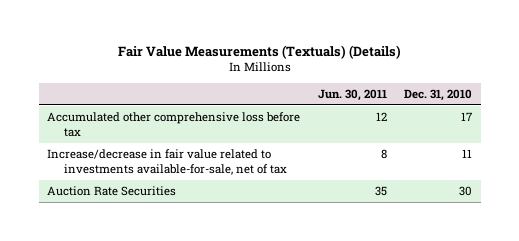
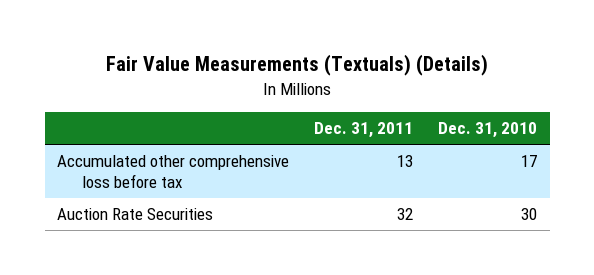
- | Jun. 30, 2011 | Dec. 31, 2010
+ | Dec. 31, 2011 | Dec. 31, 2010
- Increase/decrease in fair value related to investments available-for-sale, net of tax | 8 | 11

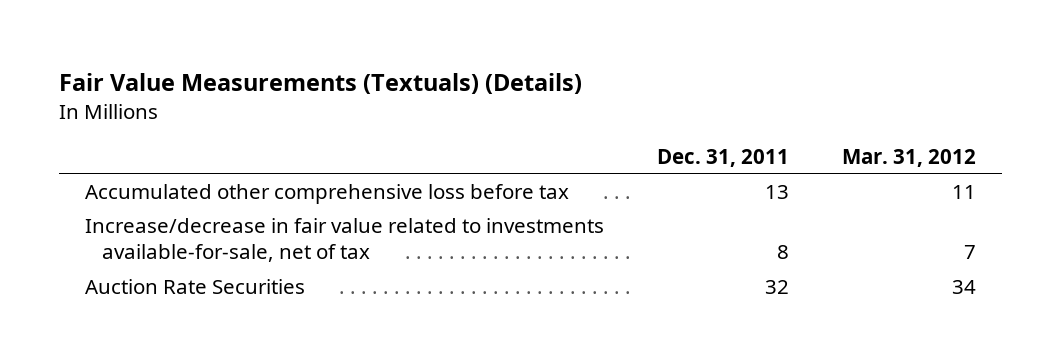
- | Dec. 31, 2011 | Dec. 31, 2010
+ | Dec. 31, 2011 | Mar. 31, 2012
+ Increase/decrease in fair value related to investments available-for-sale, net of tax | 8 | 7

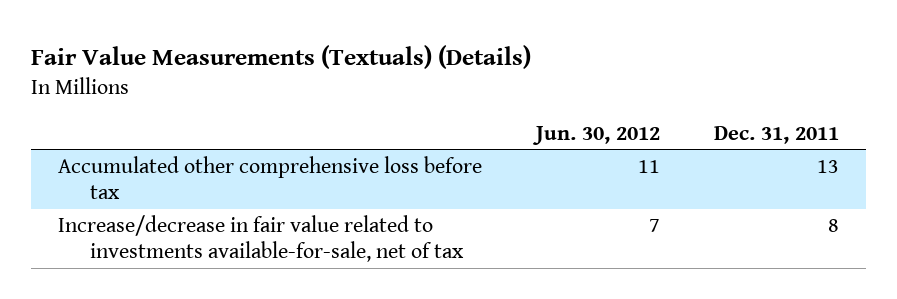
- | Dec. 31, 2011 | Mar. 31, 2012
+ | Jun. 30, 2012 | Dec. 31, 2011
- Auction Rate Securities | 32 | 34

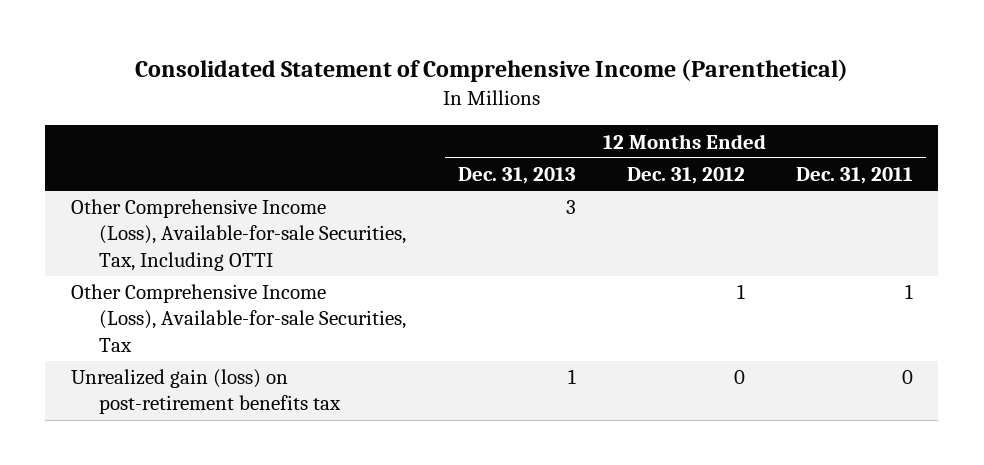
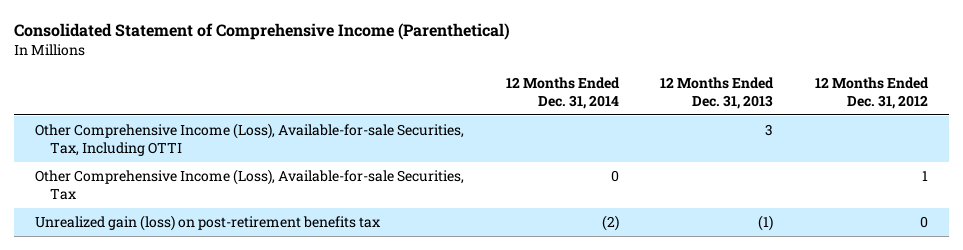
- | 12 Months Ended Dec. 31, 2013 | 12 Months Ended Dec. 31, 2012 | 12 Months Ended Dec. 31, 2011
+ | 12 Months Ended Dec. 31, 2014 | 12 Months Ended Dec. 31, 2013 | 12 Months Ended Dec. 31, 2012
- Unrealized gain (loss) on post-retirement benefits tax | 1 | 0 | 0
+ Unrealized gain (loss) on post-retirement benefits tax | (2) | (1) | 0

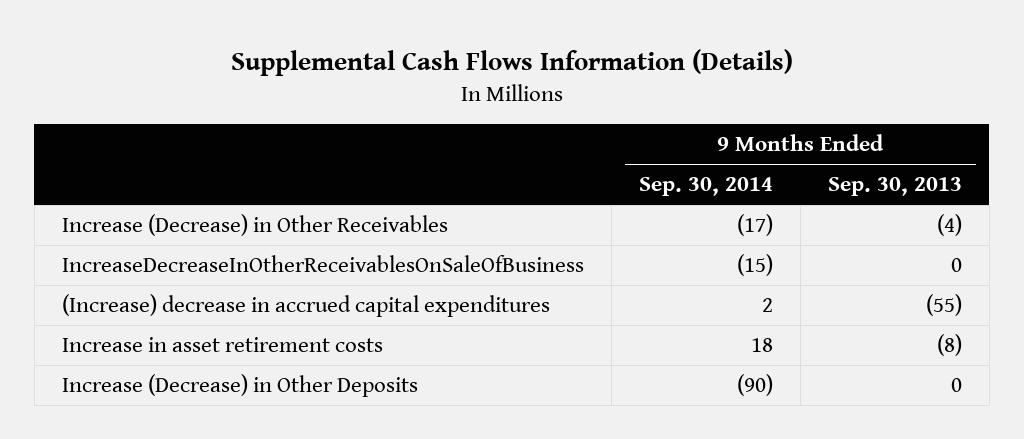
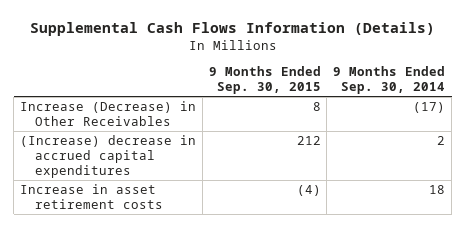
- | 9 Months Ended Sep. 30, 2014 | 9 Months Ended Sep. 30, 2013
+ | 9 Months Ended Sep. 30, 2015 | 9 Months Ended Sep. 30, 2014
- IncreaseDecreaseInOtherReceivablesOnSaleOfBusiness | (15) | 0
- Increase (Decrease) in Other Deposits | (90) | 0

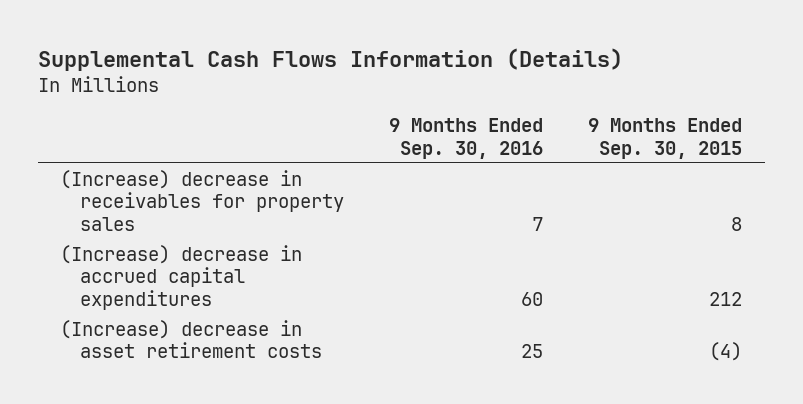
- | 9 Months Ended Sep. 30, 2015 | 9 Months Ended Sep. 30, 2014
+ | 9 Months Ended Sep. 30, 2016 | 9 Months Ended Sep. 30, 2015
- Increase (Decrease) in Other Receivables | 8 | (17)
+ (Increase) decrease in receivables for property sales | 7 | 8
- Increase in asset retirement costs | (4) | 18
+ (Increase) decrease in asset retirement costs | 25 | (4)

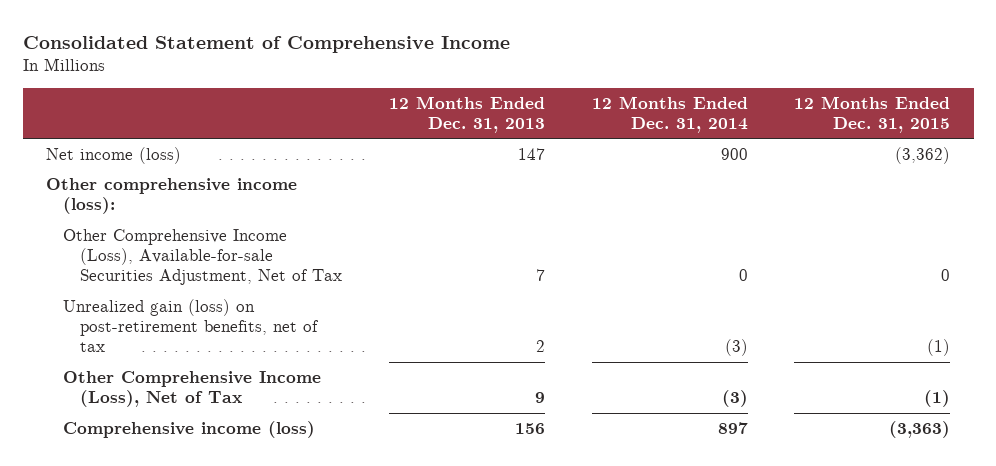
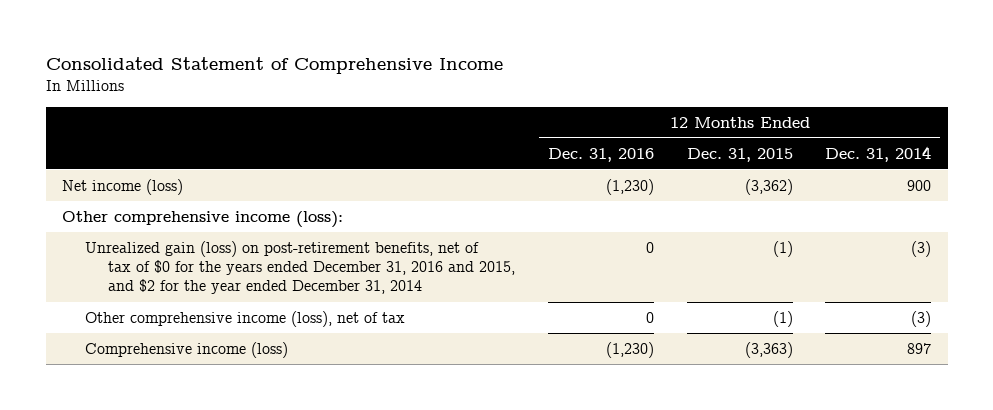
- | 12 Months Ended Dec. 31, 2013 | 12 Months Ended Dec. 31, 2014 | 12 Months Ended Dec. 31, 2015
+ | 12 Months Ended Dec. 31, 2016 | 12 Months Ended Dec. 31, 2015 | 12 Months Ended Dec. 31, 2014
- Other Comprehensive Income (Loss), Available-for-sale Securities Adjustment, Net of Tax | 7 | 0 | 0
- Unrealized gain (loss) on post-retirement benefits, net of tax | 2 | (3) | (1)
- Other Comprehensive Income (Loss), Net of Tax | 9 | (3) | (1)
+ Unrealized gain (loss) on post-retirement benefits, net of tax of $0 for the years ended December 31, 2016 and 2015, and $2 for the year ended December 31, 2014 | 0 | (1) | (3)
+ Other comprehensive income (loss), net of tax | 0 | (1) | (3)

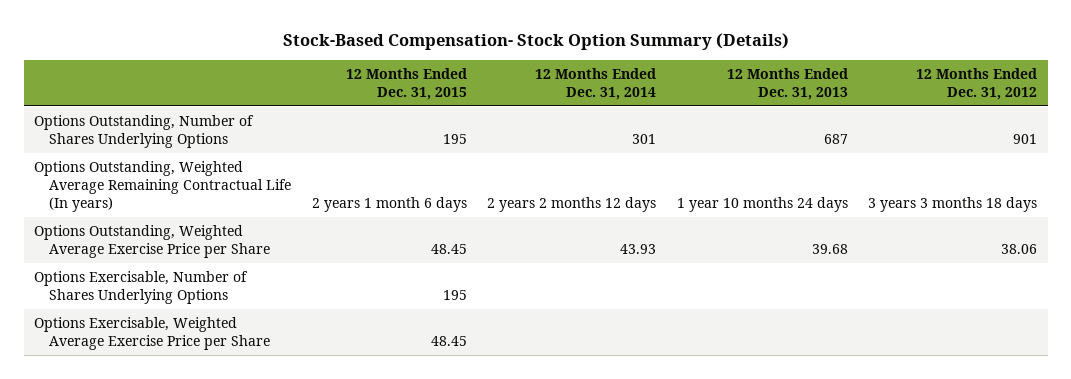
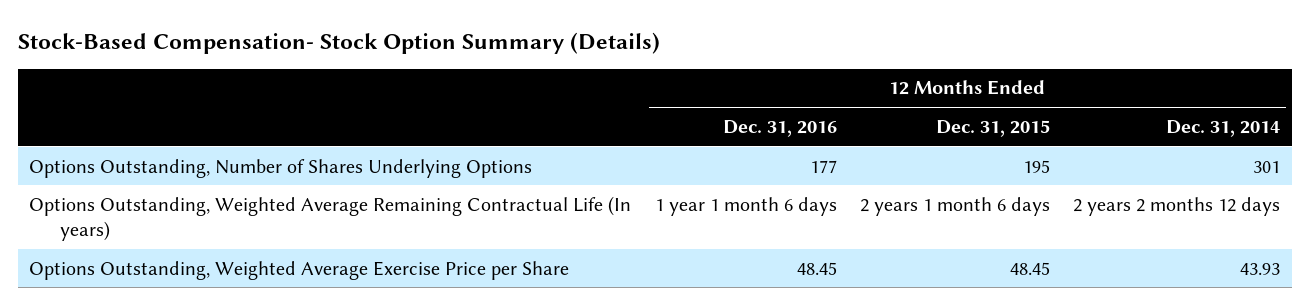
- | 12 Months Ended Dec. 31, 2015 | 12 Months Ended Dec. 31, 2014 | 12 Months Ended Dec. 31, 2013 | 12 Months Ended Dec. 31, 2012
+ | 12 Months Ended Dec. 31, 2016 | 12 Months Ended Dec. 31, 2015 | 12 Months Ended Dec. 31, 2014
- Options Exercisable, Number of Shares Underlying Options | 195 | | |
- Options Exercisable, Weighted Average Exercise Price per Share | 48.45 | | |

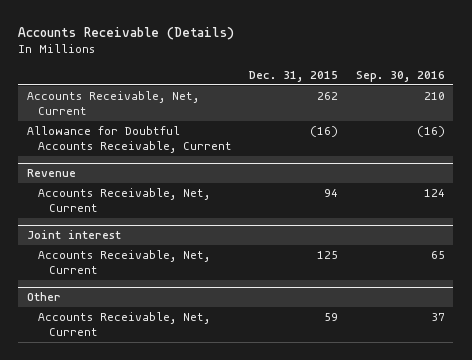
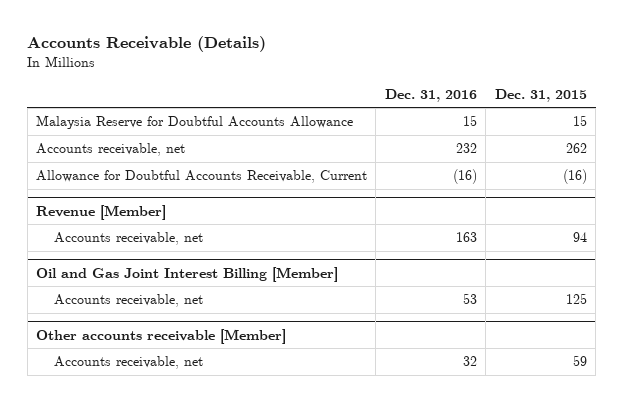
- | Dec. 31, 2015 | Sep. 30, 2016
+ | Dec. 31, 2016 | Dec. 31, 2015
- Accounts Receivable, Net, Current | 262 | 210
+ Malaysia Reserve for Doubtful Accounts Allowance | 15 | 15
+ Accounts receivable, net | 232 | 262
- Revenue
- Accounts Receivable, Net, Current | 94 | 124
- Joint interest
- Accounts Receivable, Net, Current | 125 | 65
- Other
- Accounts Receivable, Net, Current | 59 | 37
+ Revenue [Member]
+ Accounts receivable, net | 163 | 94
+ Oil and Gas Joint Interest Billing [Member]
+ Accounts receivable, net | 53 | 125
+ Other accounts receivable [Member]
+ Accounts receivable, net | 32 | 59

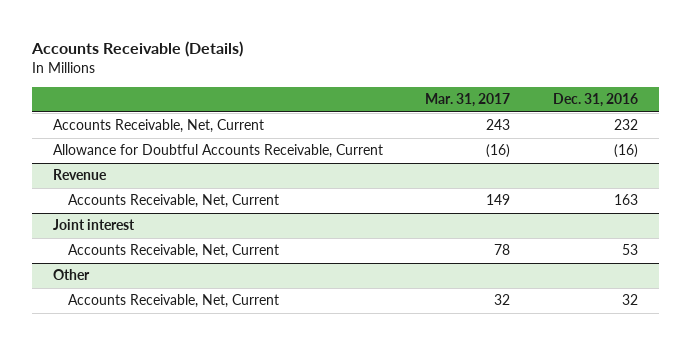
- | Dec. 31, 2016 | Dec. 31, 2015
+ | Mar. 31, 2017 | Dec. 31, 2016
- Malaysia Reserve for Doubtful Accounts Allowance | 15 | 15
- Accounts receivable, net | 232 | 262
+ Accounts Receivable, Net, Current | 243 | 232
- Revenue [Member]
- Accounts receivable, net | 163 | 94
- Oil and Gas Joint Interest Billing [Member]
- Accounts receivable, net | 53 | 125
- Other accounts receivable [Member]
- Accounts receivable, net | 32 | 59
+ Revenue
+ Accounts Receivable, Net, Current | 149 | 163
+ Joint interest
+ Accounts Receivable, Net, Current | 78 | 53
+ Other
+ Accounts Receivable, Net, Current | 32 | 32

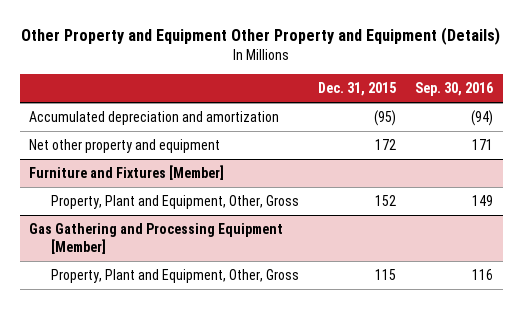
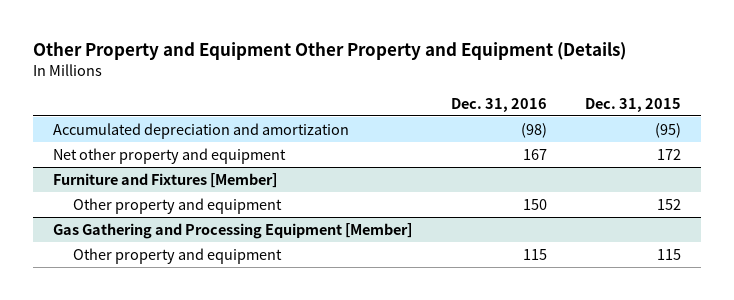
- | Dec. 31, 2015 | Sep. 30, 2016
+ | Dec. 31, 2016 | Dec. 31, 2015
@ Furniture and Fixtures [Member]
- Property, Plant and Equipment, Other, Gross | 152 | 149
+ Other property and equipment | 150 | 152
@ Gas Gathering and Processing Equipment [Member]
- Property, Plant and Equipment, Other, Gross | 115 | 116
+ Other property and equipment | 115 | 115

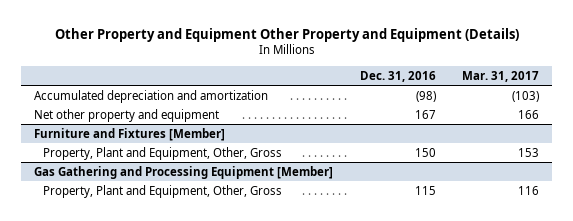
- | Dec. 31, 2016 | Dec. 31, 2015
+ | Dec. 31, 2016 | Mar. 31, 2017
@ Furniture and Fixtures [Member]
- Other property and equipment | 150 | 152
+ Property, Plant and Equipment, Other, Gross | 150 | 153
@ Gas Gathering and Processing Equipment [Member]
- Other property and equipment | 115 | 115
+ Property, Plant and Equipment, Other, Gross | 115 | 116

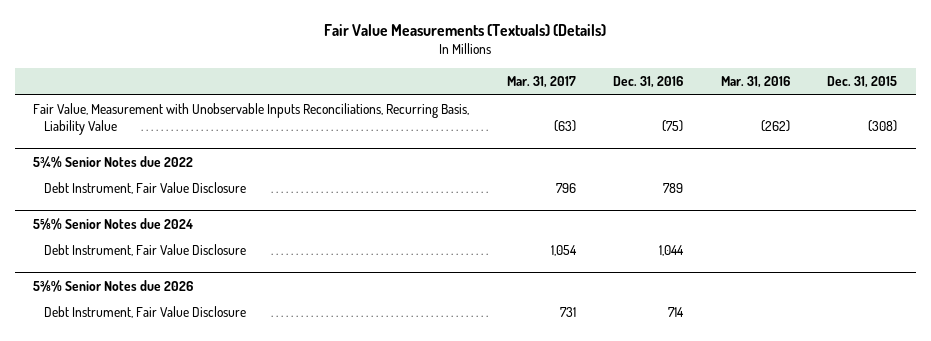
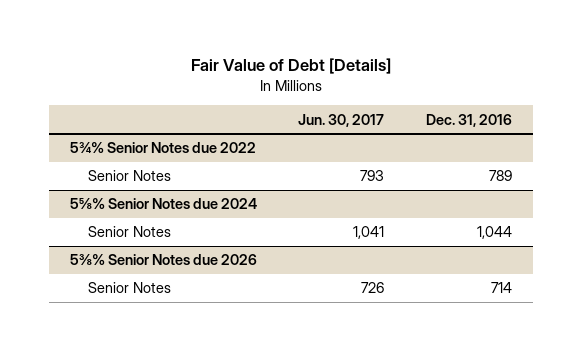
- Fair Value Measurements (Textuals) (Details)
+ Fair Value of Debt [Details]
- | Mar. 31, 2017 | Dec. 31, 2016 | Mar. 31, 2016 | Dec. 31, 2015
+ | Jun. 30, 2017 | Dec. 31, 2016
- Fair Value, Measurement with Unobservable Inputs Reconciliations, Recurring Basis, Liability Value | (63) | (75) | (262) | (308)
@ 5¾% Senior Notes due 2022
- Debt Instrument, Fair Value Disclosure | 796 | 789 | |
+ Senior Notes | 793 | 789
@ 5⅝% Senior Notes due 2024
- Debt Instrument, Fair Value Disclosure | 1,054 | 1,044 | |
+ Senior Notes | 1,041 | 1,044
@ 5⅜% Senior Notes due 2026
- Debt Instrument, Fair Value Disclosure | 731 | 714 | |
+ Senior Notes | 726 | 714

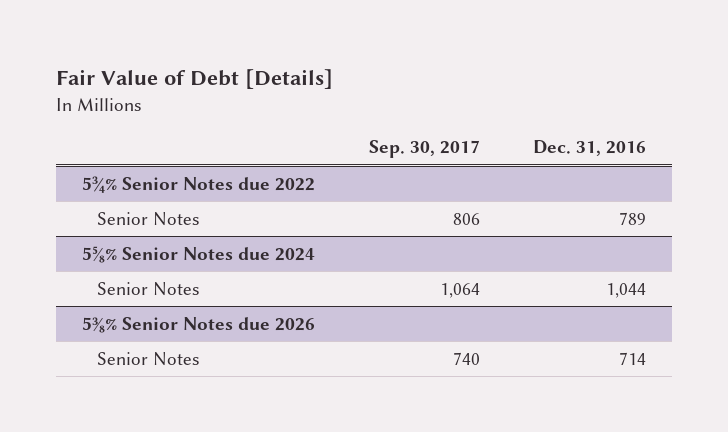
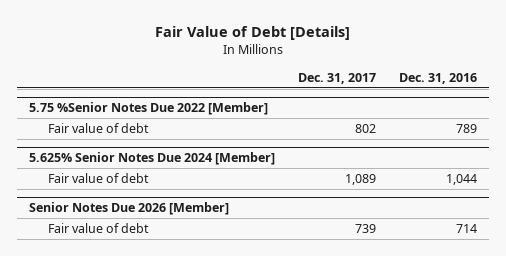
- | Sep. 30, 2017 | Dec. 31, 2016
+ | Dec. 31, 2017 | Dec. 31, 2016
- 5¾% Senior Notes due 2022
- Senior Notes | 806 | 789
- 5⅝% Senior Notes due 2024
- Senior Notes | 1,064 | 1,044
- 5⅜% Senior Notes due 2026
- Senior Notes | 740 | 714
+ 5.75 %Senior Notes Due 2022 [Member]
+ Fair value of debt | 802 | 789
+ 5.625% Senior Notes Due 2024 [Member]
+ Fair value of debt | 1,089 | 1,044
+ Senior Notes Due 2026 [Member]
+ Fair value of debt | 739 | 714

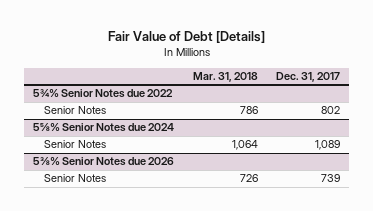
- | Dec. 31, 2017 | Dec. 31, 2016
+ | Mar. 31, 2018 | Dec. 31, 2017
- 5.75 %Senior Notes Due 2022 [Member]
- Fair value of debt | 802 | 789
- 5.625% Senior Notes Due 2024 [Member]
- Fair value of debt | 1,089 | 1,044
- Senior Notes Due 2026 [Member]
- Fair value of debt | 739 | 714
+ 5¾% Senior Notes due 2022
+ Senior Notes | 786 | 802
+ 5⅝% Senior Notes due 2024
+ Senior Notes | 1,064 | 1,089
+ 5⅜% Senior Notes due 2026
+ Senior Notes | 726 | 739

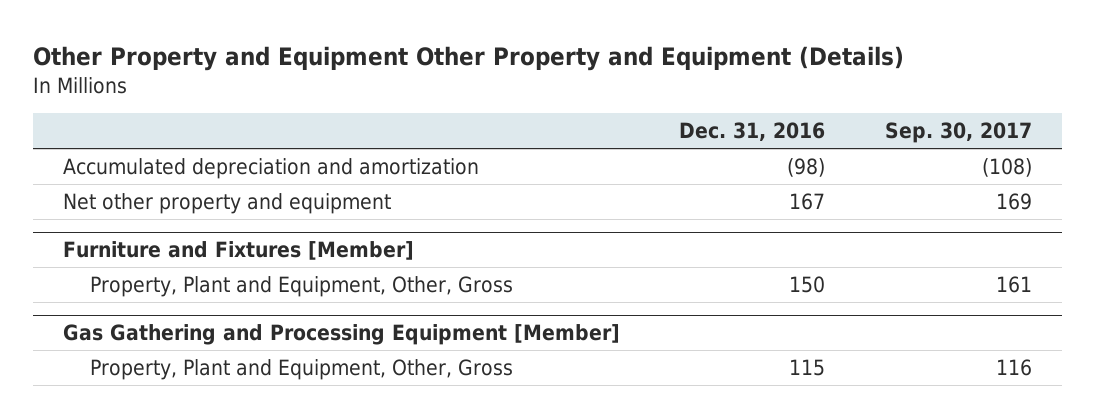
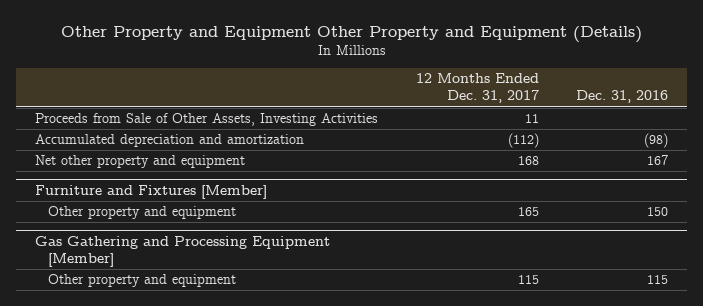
- | Dec. 31, 2016 | Sep. 30, 2017
+ | 12 Months Ended Dec. 31, 2017 | Dec. 31, 2016
+ Proceeds from Sale of Other Assets, Investing Activities | 11 |
@ Furniture and Fixtures [Member]
- Property, Plant and Equipment, Other, Gross | 150 | 161
+ Other property and equipment | 165 | 150
@ Gas Gathering and Processing Equipment [Member]
- Property, Plant and Equipment, Other, Gross | 115 | 116
+ Other property and equipment | 115 | 115

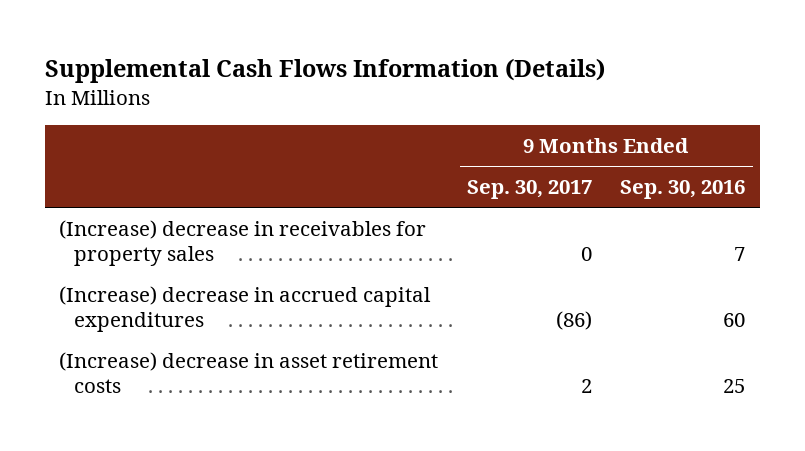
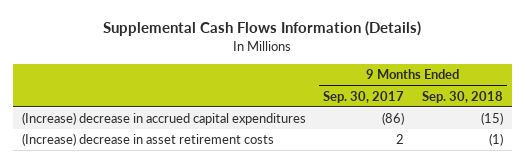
- | 9 Months Ended Sep. 30, 2017 | 9 Months Ended Sep. 30, 2016
+ | 9 Months Ended Sep. 30, 2017 | 9 Months Ended Sep. 30, 2018
- (Increase) decrease in receivables for property sales | 0 | 7

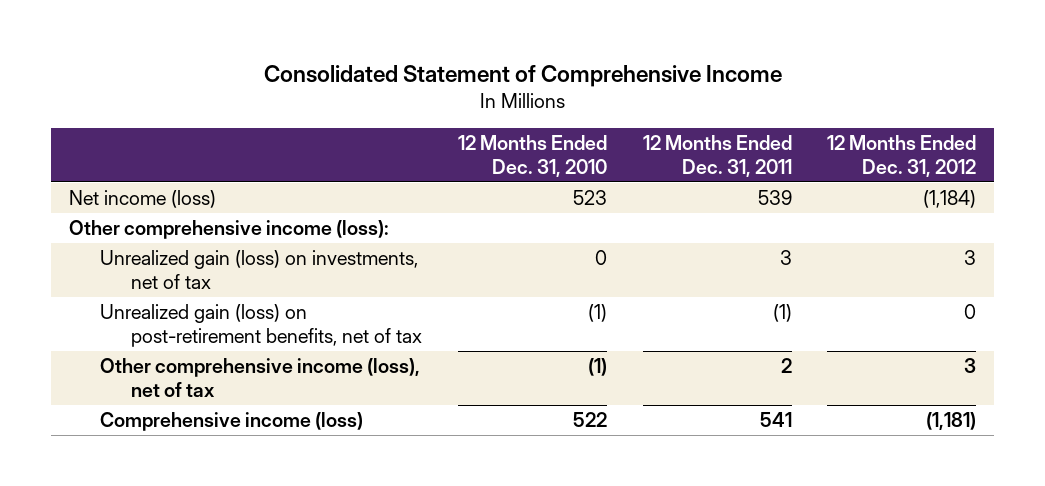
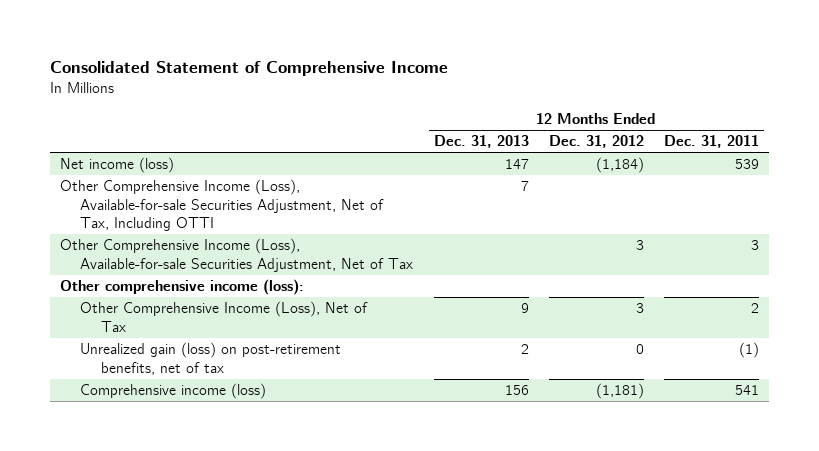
- | 12 Months Ended Dec. 31, 2010 | 12 Months Ended Dec. 31, 2011 | 12 Months Ended Dec. 31, 2012
+ | 12 Months Ended Dec. 31, 2013 | 12 Months Ended Dec. 31, 2012 | 12 Months Ended Dec. 31, 2011
+ Other Comprehensive Income (Loss), Available-for-sale Securities Adjustment, Net of Tax, Including OTTI | 7 | |
+ Other Comprehensive Income (Loss), Available-for-sale Securities Adjustment, Net of Tax | | 3 | 3
- Unrealized gain (loss) on investments, net of tax | 0 | 3 | 3
+ Other Comprehensive Income (Loss), Net of Tax | 9 | 3 | 2
- Other comprehensive income (loss), net of tax | (1) | 2 | 3

